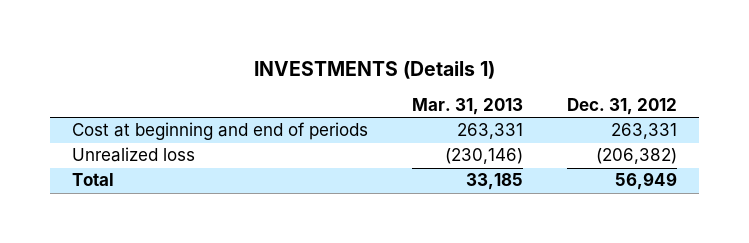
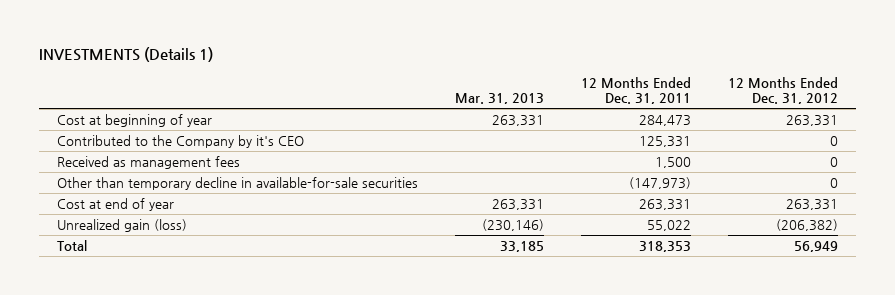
- | Mar. 31, 2013 | Dec. 31, 2012
+ | Mar. 31, 2013 | 12 Months Ended Dec. 31, 2011 | 12 Months Ended Dec. 31, 2012
- Cost at beginning and end of periods | 263,331 | 263,331
- Unrealized loss | (230,146) | (206,382)
+ Cost at beginning of year | 263,331 | 284,473 | 263,331
+ Contributed to the Company by it's CEO | | 125,331 | 0
+ Received as management fees | | 1,500 | 0
+ Other than temporary decline in available-for-sale securities | | (147,973) | 0
+ Cost at end of year | 263,331 | 263,331 | 263,331
+ Unrealized gain (loss) | (230,146) | 55,022 | (206,382)

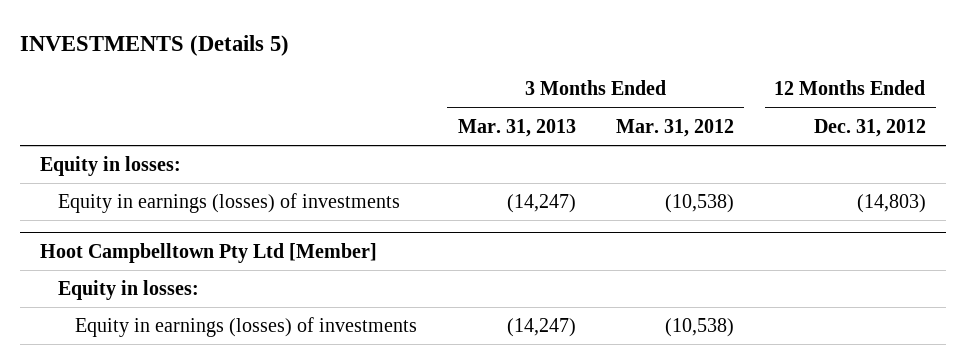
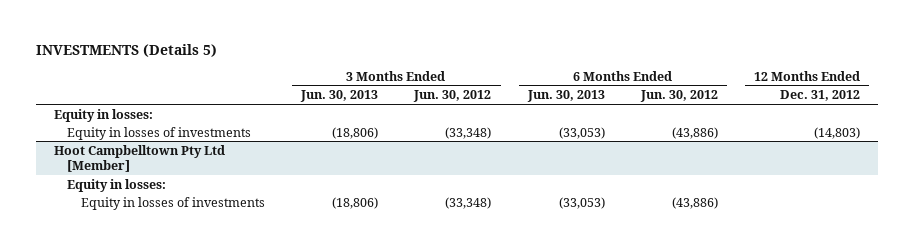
- | 3 Months Ended Mar. 31, 2013 | 3 Months Ended Mar. 31, 2012 | 12 Months Ended Dec. 31, 2012
+ | 3 Months Ended Jun. 30, 2013 | 3 Months Ended Jun. 30, 2012 | 6 Months Ended Jun. 30, 2013 | 6 Months Ended Jun. 30, 2012 | 12 Months Ended Dec. 31, 2012
- Equity in earnings (losses) of investments | (14,247) | (10,538) | (14,803)
+ Equity in losses of investments | (18,806) | (33,348) | (33,053) | (43,886) | (14,803)
@ Hoot Campbelltown Pty Ltd [Member]
- Equity in earnings (losses) of investments | (14,247) | (10,538) |
+ Equity in losses of investments | (18,806) | (33,348) | (33,053) | (43,886) |

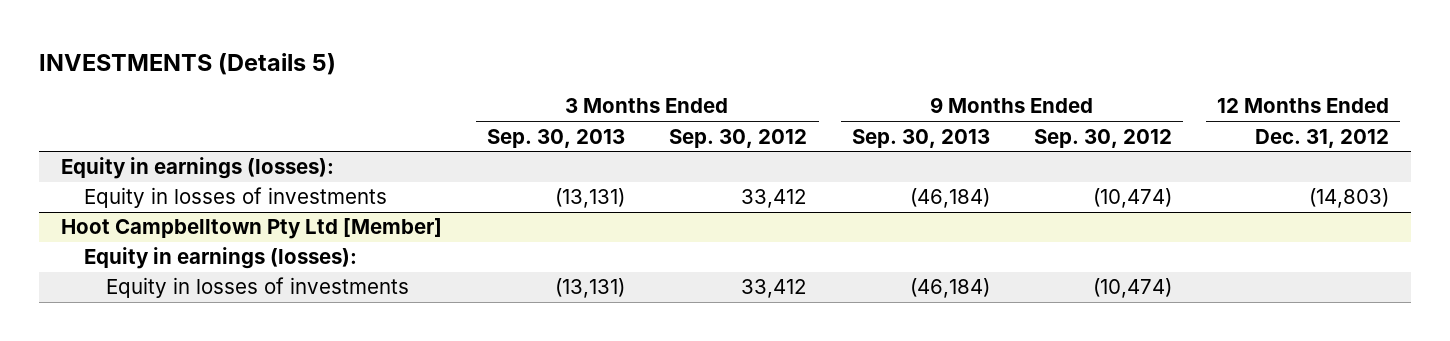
- | 3 Months Ended Jun. 30, 2013 | 3 Months Ended Jun. 30, 2012 | 6 Months Ended Jun. 30, 2013 | 6 Months Ended Jun. 30, 2012 | 12 Months Ended Dec. 31, 2012
+ | 3 Months Ended Sep. 30, 2013 | 3 Months Ended Sep. 30, 2012 | 9 Months Ended Sep. 30, 2013 | 9 Months Ended Sep. 30, 2012 | 12 Months Ended Dec. 31, 2012
- Equity in losses:
+ Equity in earnings (losses):
@ Hoot Campbelltown Pty Ltd [Member]
- Equity in losses:
+ Equity in earnings (losses):

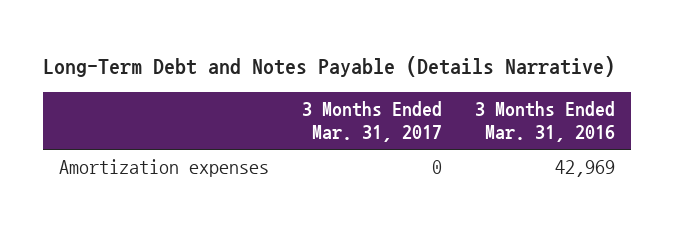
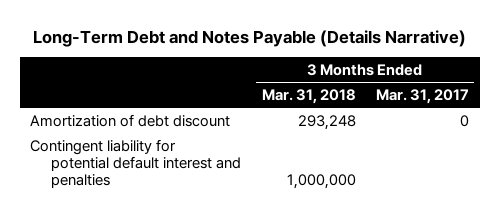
- | 3 Months Ended Mar. 31, 2017 | 3 Months Ended Mar. 31, 2016
+ | 3 Months Ended Mar. 31, 2018 | 3 Months Ended Mar. 31, 2017
- Amortization expenses | 0 | 42,969
+ Amortization of debt discount | 293,248 | 0
+ Contingent liability for potential default interest and penalties | 1,000,000 |

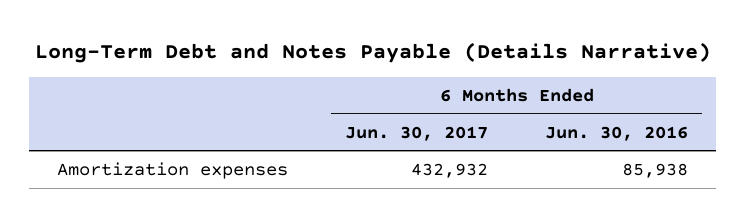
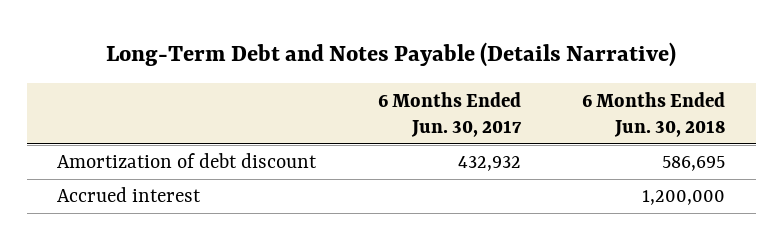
- | 6 Months Ended Jun. 30, 2017 | 6 Months Ended Jun. 30, 2016
+ | 6 Months Ended Jun. 30, 2017 | 6 Months Ended Jun. 30, 2018
- Amortization expenses | 432,932 | 85,938
+ Amortization of debt discount | 432,932 | 586,695
+ Accrued interest | | 1,200,000

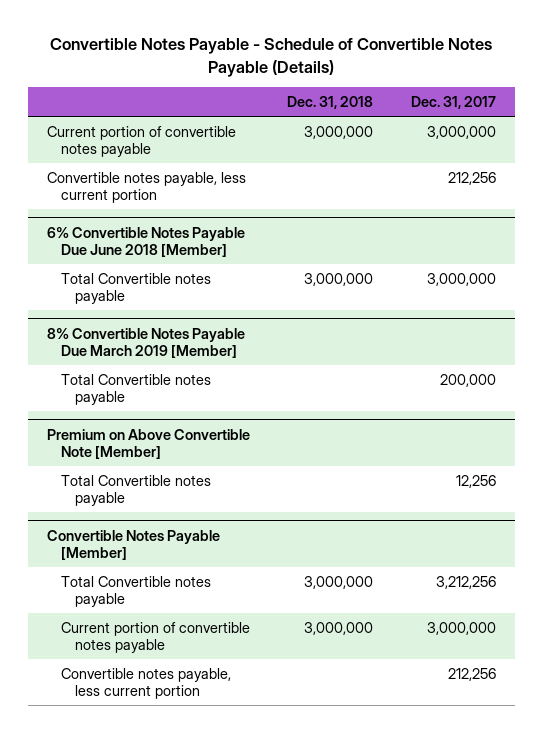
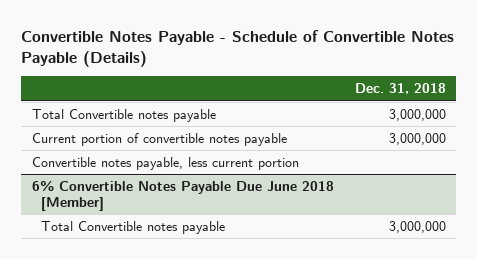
- | Dec. 31, 2018 | Dec. 31, 2017
+ | Dec. 31, 2018
+ Total Convertible notes payable | 3,000,000
- 8% Convertible Notes Payable Due March 2019 [Member]
- Total Convertible notes payable | | 200,000
- Premium on Above Convertible Note [Member]
- Total Convertible notes payable | | 12,256
- Convertible Notes Payable [Member]
- Total Convertible notes payable | 3,000,000 | 3,212,256
- Current portion of convertible notes payable | 3,000,000 | 3,000,000
- Convertible notes payable, less current portion | | 212,256

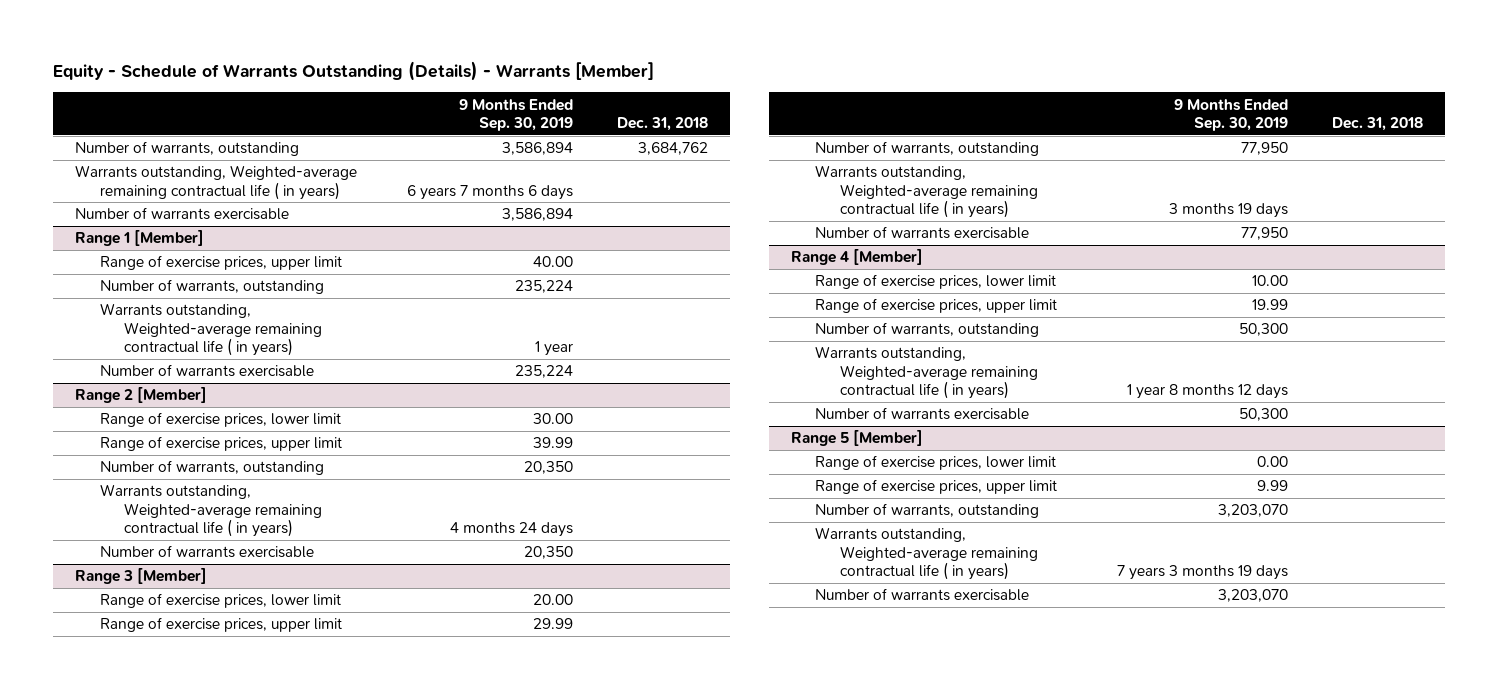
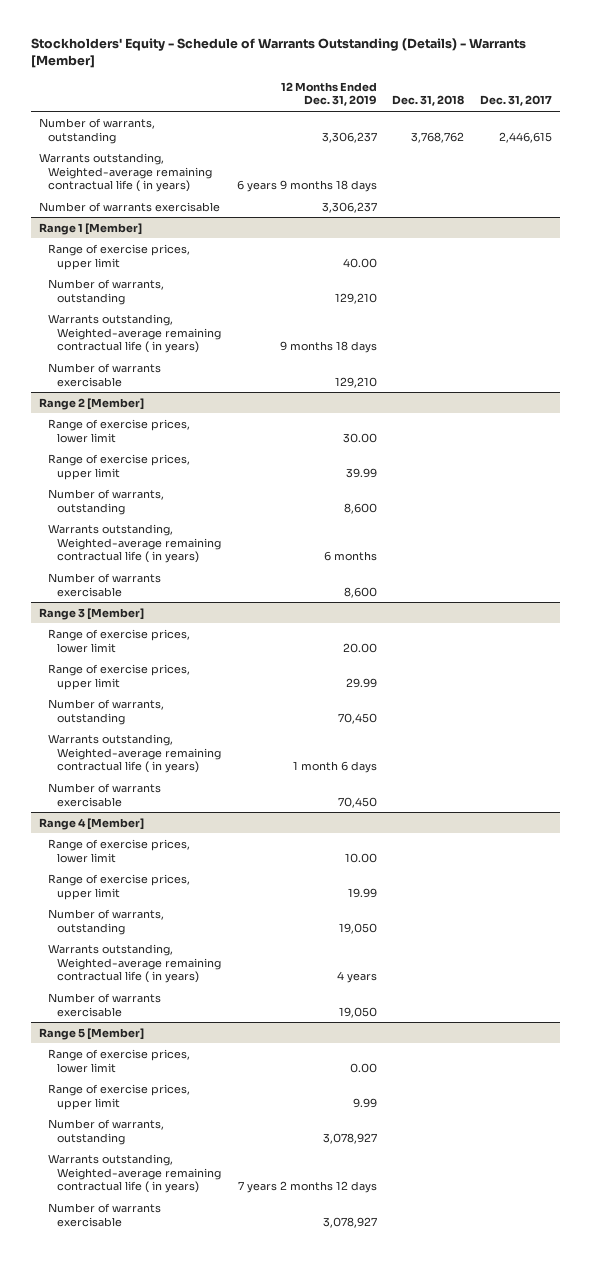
- Equity - Schedule of Warrants Outstanding (Details) - Warrants [Member]
+ Stockholders' Equity - Schedule of Warrants Outstanding (Details) - Warrants [Member]
- | 9 Months Ended Sep. 30, 2019 | Dec. 31, 2018
+ | 12 Months Ended Dec. 31, 2019 | Dec. 31, 2018 | Dec. 31, 2017
- Number of warrants, outstanding | 3,586,894 | 3,684,762
+ Number of warrants, outstanding | 3,306,237 | 3,768,762 | 2,446,615

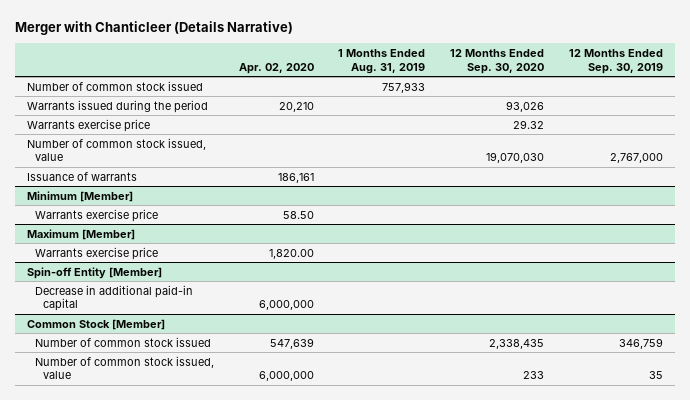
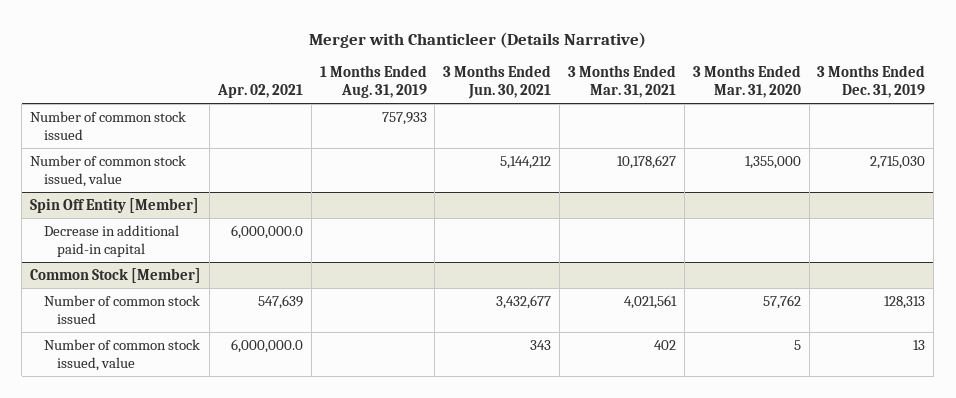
- | Apr. 02, 2020 | 1 Months Ended Aug. 31, 2019 | 12 Months Ended Sep. 30, 2020 | 12 Months Ended Sep. 30, 2019
+ | Apr. 02, 2021 | 1 Months Ended Aug. 31, 2019 | 3 Months Ended Jun. 30, 2021 | 3 Months Ended Mar. 31, 2021 | 3 Months Ended Mar. 31, 2020 | 3 Months Ended Dec. 31, 2019
- Warrants issued during the period | 20,210 | | 93,026 |
- Warrants exercise price | | | 29.32 |
- Issuance of warrants | 186,161 | | |
- Minimum [Member]
- Warrants exercise price | 58.50 | | |
- Maximum [Member]
- Warrants exercise price | 1,820.00 | | |
- Spin-off Entity [Member]
+ Spin Off Entity [Member]

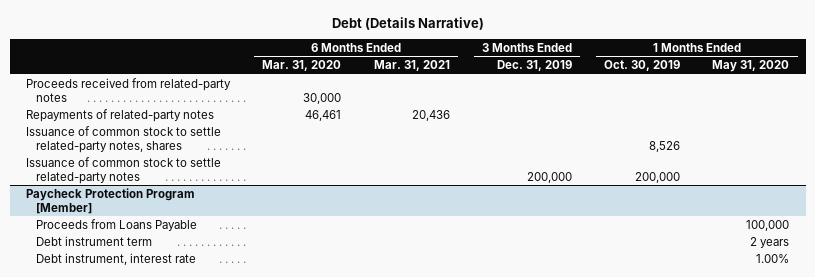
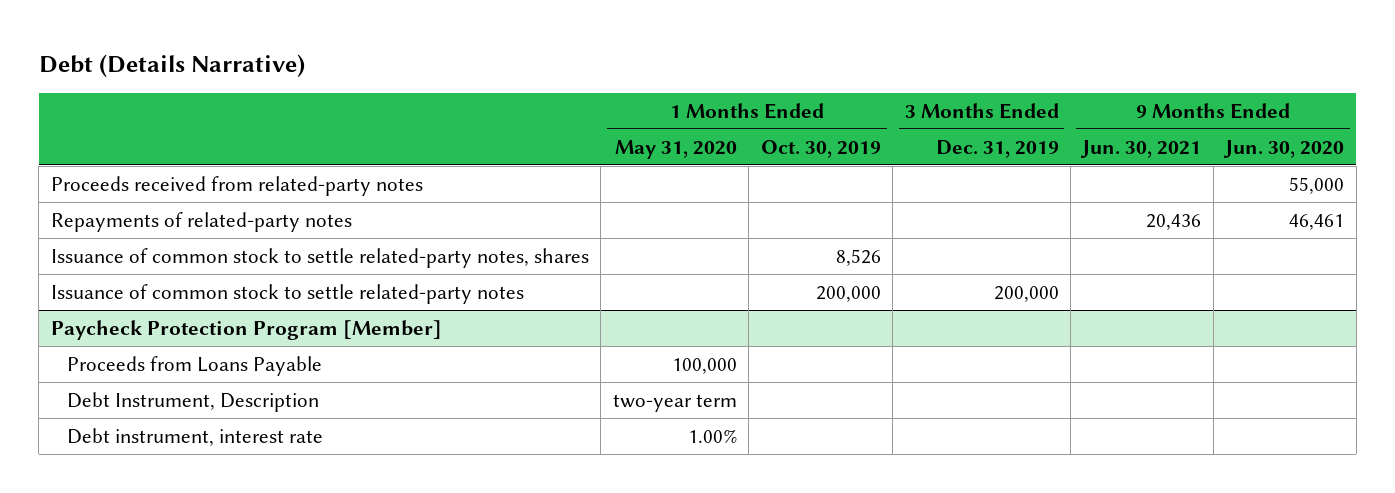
- | 6 Months Ended Mar. 31, 2020 | 6 Months Ended Mar. 31, 2021 | 3 Months Ended Dec. 31, 2019 | 1 Months Ended Oct. 30, 2019 | 1 Months Ended May 31, 2020
+ | 1 Months Ended May 31, 2020 | 1 Months Ended Oct. 30, 2019 | 3 Months Ended Dec. 31, 2019 | 9 Months Ended Jun. 30, 2021 | 9 Months Ended Jun. 30, 2020
@ Paycheck Protection Program [Member]
- Debt instrument term | | | | | 2 years
+ Debt Instrument, Description | two-year term | | | |

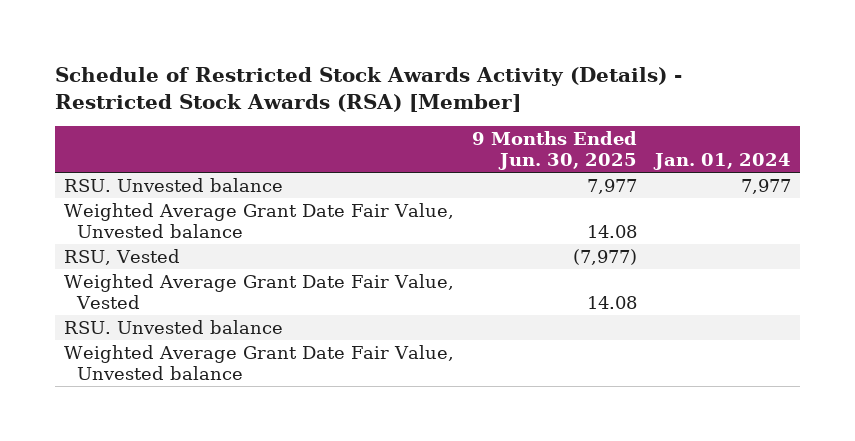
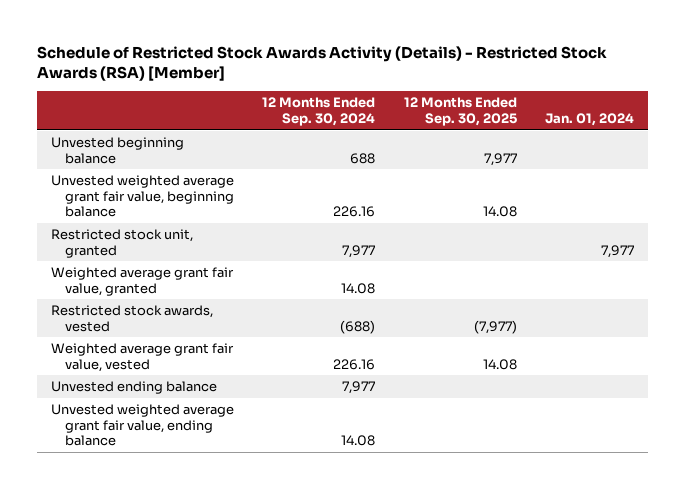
- | 9 Months Ended Jun. 30, 2025 | Jan. 01, 2024
+ | 12 Months Ended Sep. 30, 2024 | 12 Months Ended Sep. 30, 2025 | Jan. 01, 2024
- RSU. Unvested balance | 7,977 | 7,977
- Weighted Average Grant Date Fair Value, Unvested balance | 14.08 |
- RSU, Vested | (7,977) |
- Weighted Average Grant Date Fair Value, Vested | 14.08 |
- RSU. Unvested balance
- Weighted Average Grant Date Fair Value, Unvested balance
+ Unvested beginning balance | 688 | 7,977 |
+ Unvested weighted average grant fair value, beginning balance | 226.16 | 14.08 |
+ Restricted stock unit, granted | 7,977 | | 7,977
+ Weighted average grant fair value, granted | 14.08 | |
+ Restricted stock awards, vested | (688) | (7,977) |
+ Weighted average grant fair value, vested | 226.16 | 14.08 |
+ Unvested ending balance | 7,977 | |
+ Unvested weighted average grant fair value, ending balance | 14.08 | |

